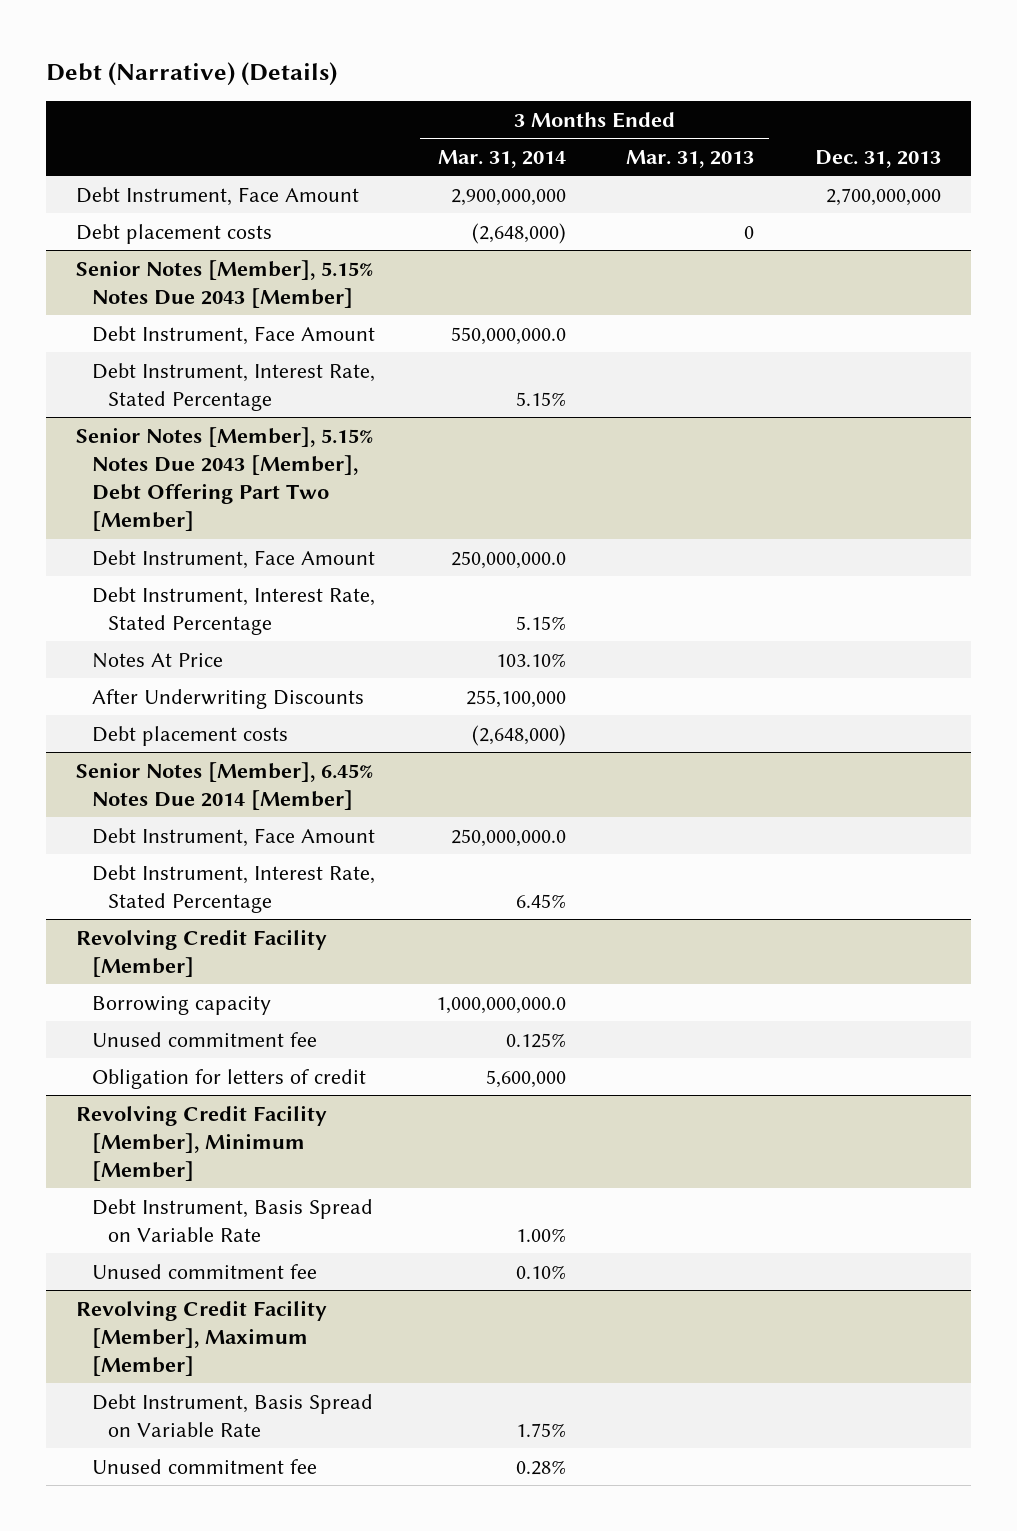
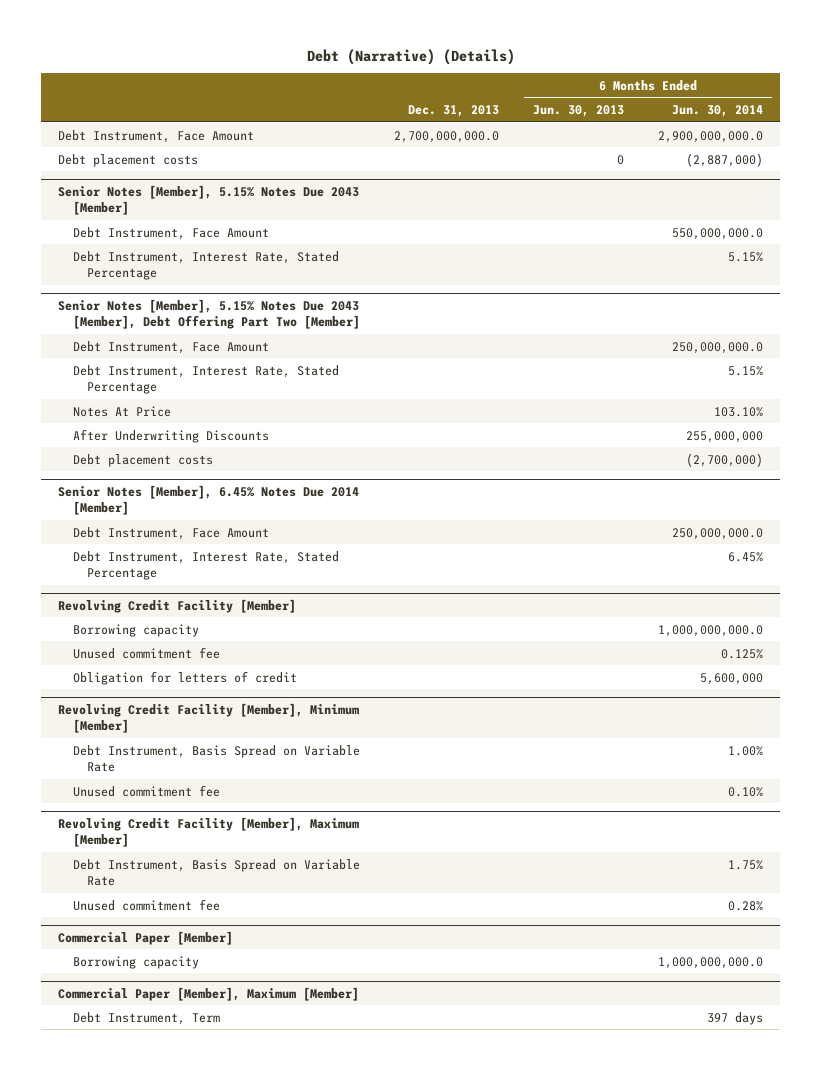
- | 3 Months Ended Mar. 31, 2014 | 3 Months Ended Mar. 31, 2013 | Dec. 31, 2013
+ | Dec. 31, 2013 | 6 Months Ended Jun. 30, 2013 | 6 Months Ended Jun. 30, 2014
- Debt Instrument, Face Amount | 2,900,000,000 | | 2,700,000,000
+ Debt Instrument, Face Amount | 2,700,000,000.0 | | 2,900,000,000.0
+ Commercial Paper [Member]
+ Borrowing capacity | | | 1,000,000,000.0
+ Commercial Paper [Member], Maximum [Member]
+ Debt Instrument, Term | | | 397 days

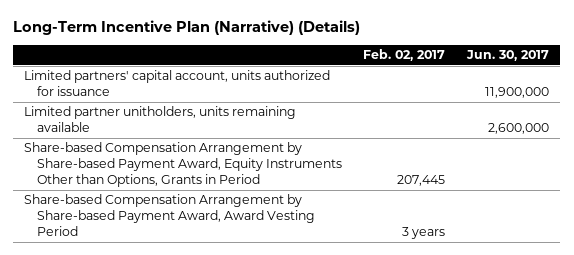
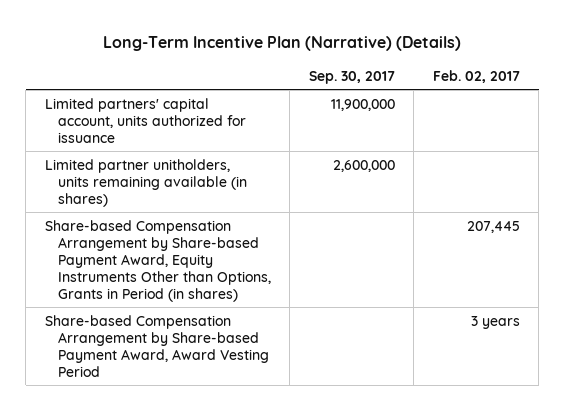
- | Feb. 02, 2017 | Jun. 30, 2017
+ | Sep. 30, 2017 | Feb. 02, 2017
- Limited partner unitholders, units remaining available | | 2,600,000
- Share-based Compensation Arrangement by Share-based Payment Award, Equity Instruments Other than Options, Grants in Period | 207,445 |
+ Limited partner unitholders, units remaining available (in shares) | 2,600,000 |
+ Share-based Compensation Arrangement by Share-based Payment Award, Equity Instruments Other than Options, Grants in Period (in shares) | | 207,445

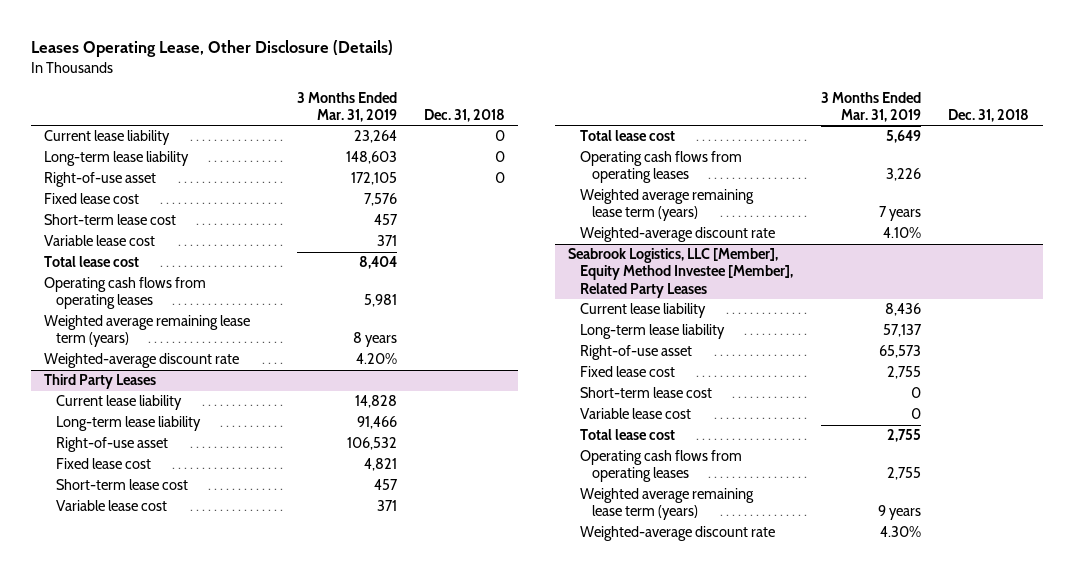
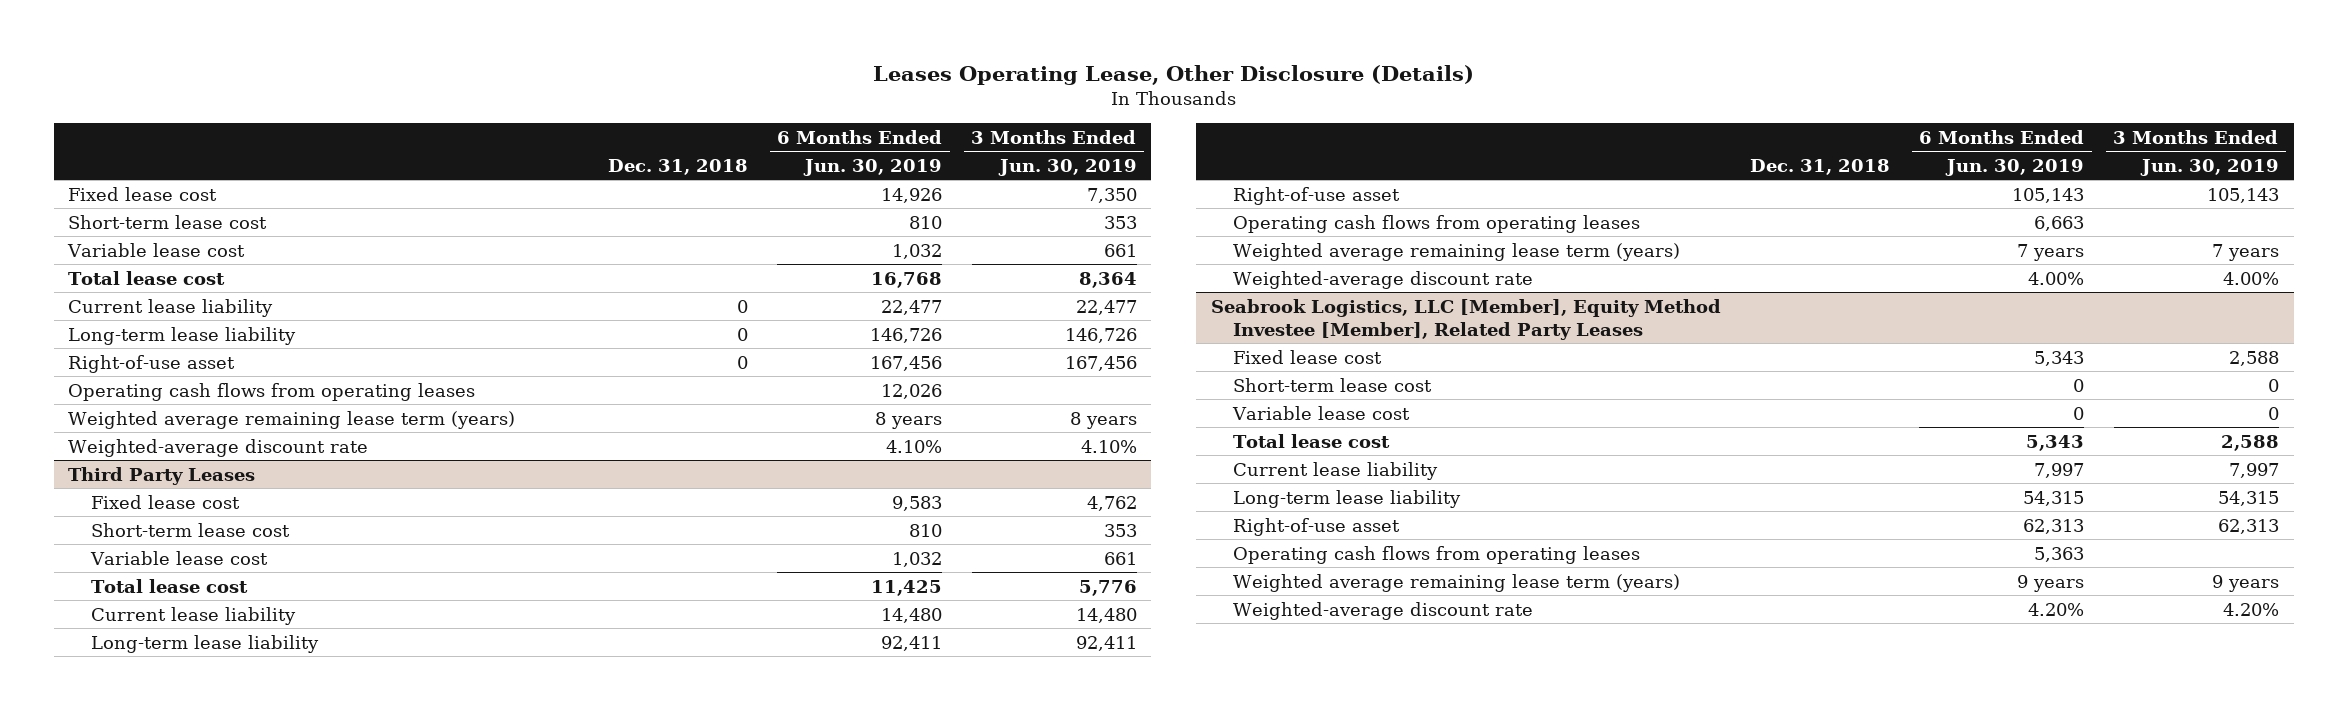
- | 3 Months Ended Mar. 31, 2019 | Dec. 31, 2018
+ | Dec. 31, 2018 | 6 Months Ended Jun. 30, 2019 | 3 Months Ended Jun. 30, 2019
moved down: Current lease liability | 0 | 22,477 | 22,477
moved down: Long-term lease liability | 0 | 146,726 | 146,726
moved down: Right-of-use asset | 0 | 167,456 | 167,456
@ Third Party Leases
moved down: Current lease liability | | 14,480 | 14,480
moved down: Long-term lease liability | | 92,411 | 92,411
moved down: Right-of-use asset | | 105,143 | 105,143
@ Seabrook Logistics, LLC [Member], Equity Method Investee [Member], Related Party Leases
moved down: Current lease liability | | 7,997 | 7,997
moved down: Long-term lease liability | | 54,315 | 54,315
moved down: Right-of-use asset | | 62,313 | 62,313

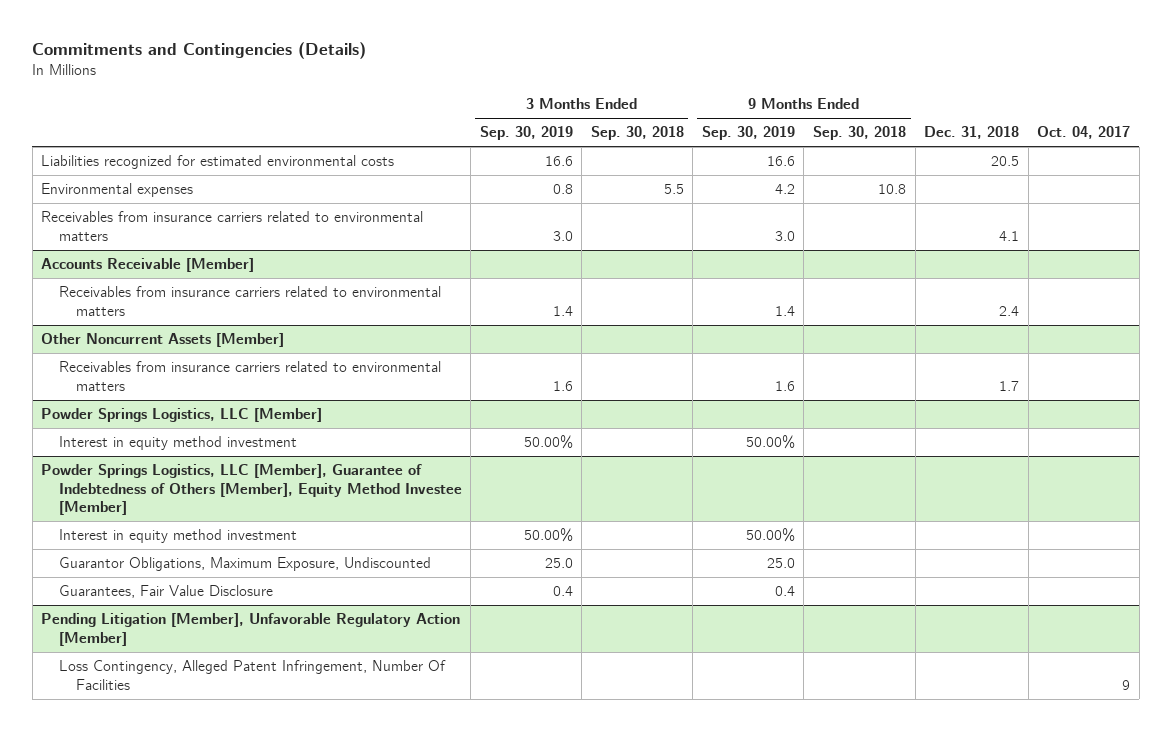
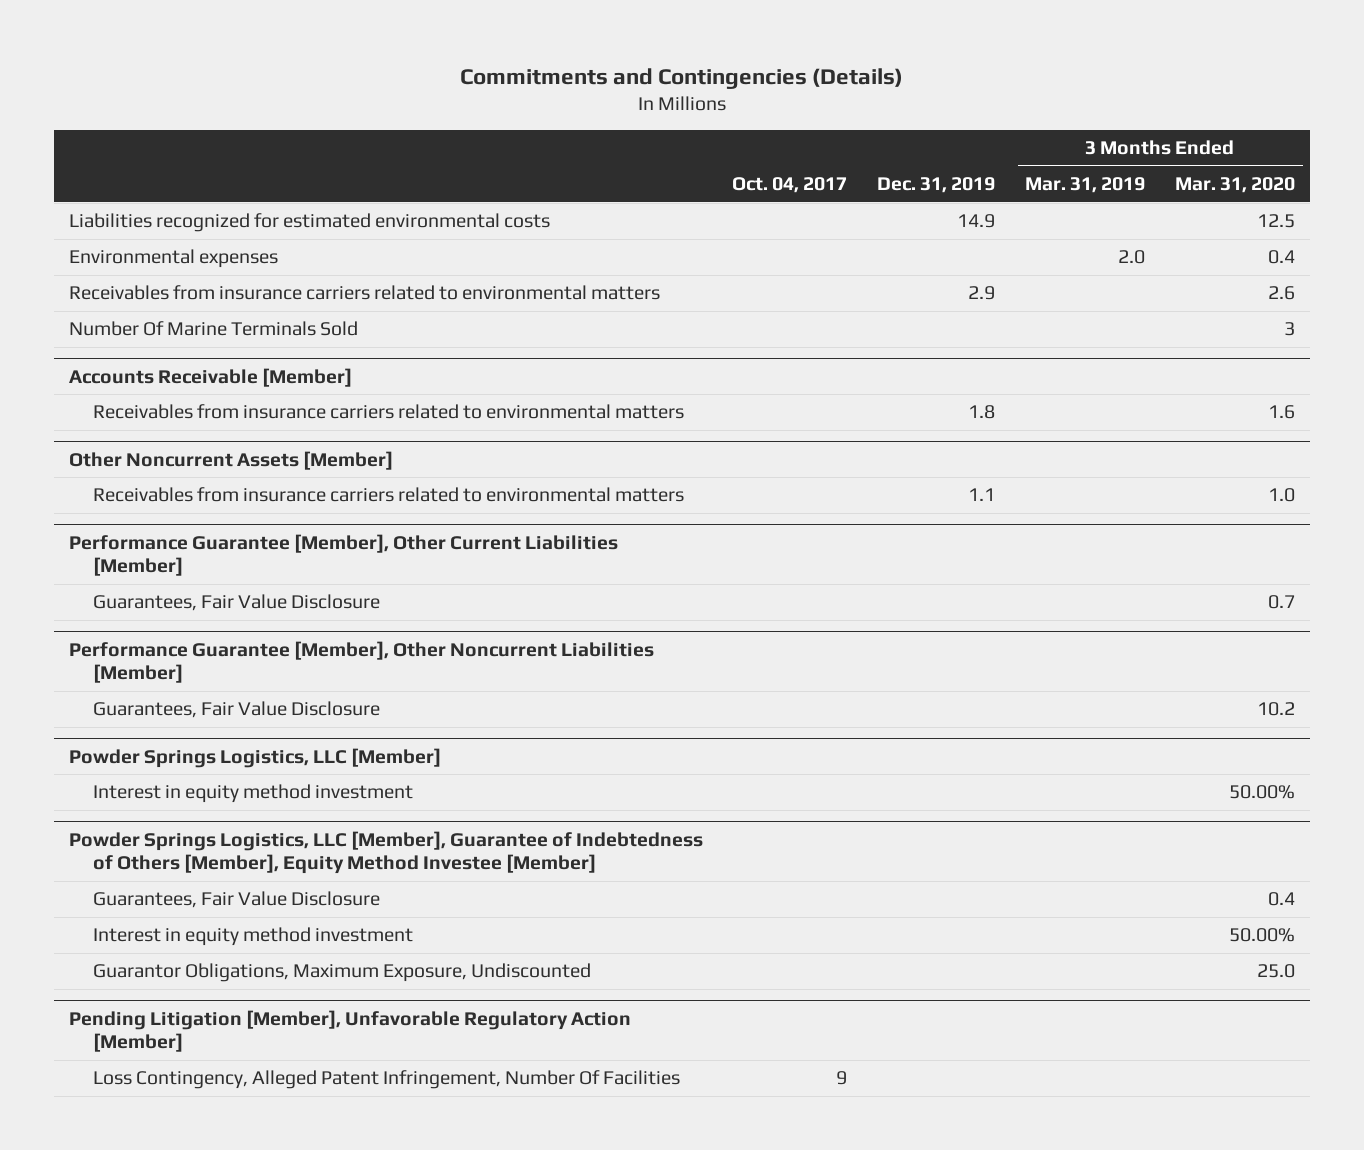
- | 3 Months Ended Sep. 30, 2019 | 3 Months Ended Sep. 30, 2018 | 9 Months Ended Sep. 30, 2019 | 9 Months Ended Sep. 30, 2018 | Dec. 31, 2018 | Oct. 04, 2017
+ | Oct. 04, 2017 | Dec. 31, 2019 | 3 Months Ended Mar. 31, 2019 | 3 Months Ended Mar. 31, 2020
+ Number Of Marine Terminals Sold | | | | 3
+ Performance Guarantee [Member], Other Current Liabilities [Member]
+ Guarantees, Fair Value Disclosure | | | | 0.7
+ Performance Guarantee [Member], Other Noncurrent Liabilities [Member]
+ Guarantees, Fair Value Disclosure | | | | 10.2
@ Powder Springs Logistics, LLC [Member], Guarantee of Indebtedness of Others [Member], Equity Method Investee [Member]
moved up: Guarantees, Fair Value Disclosure | | | | 0.4

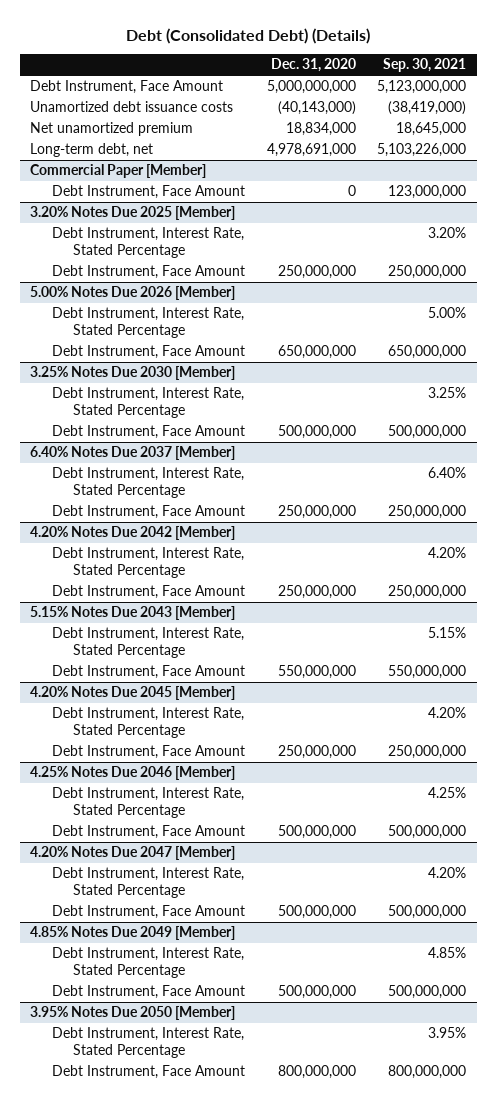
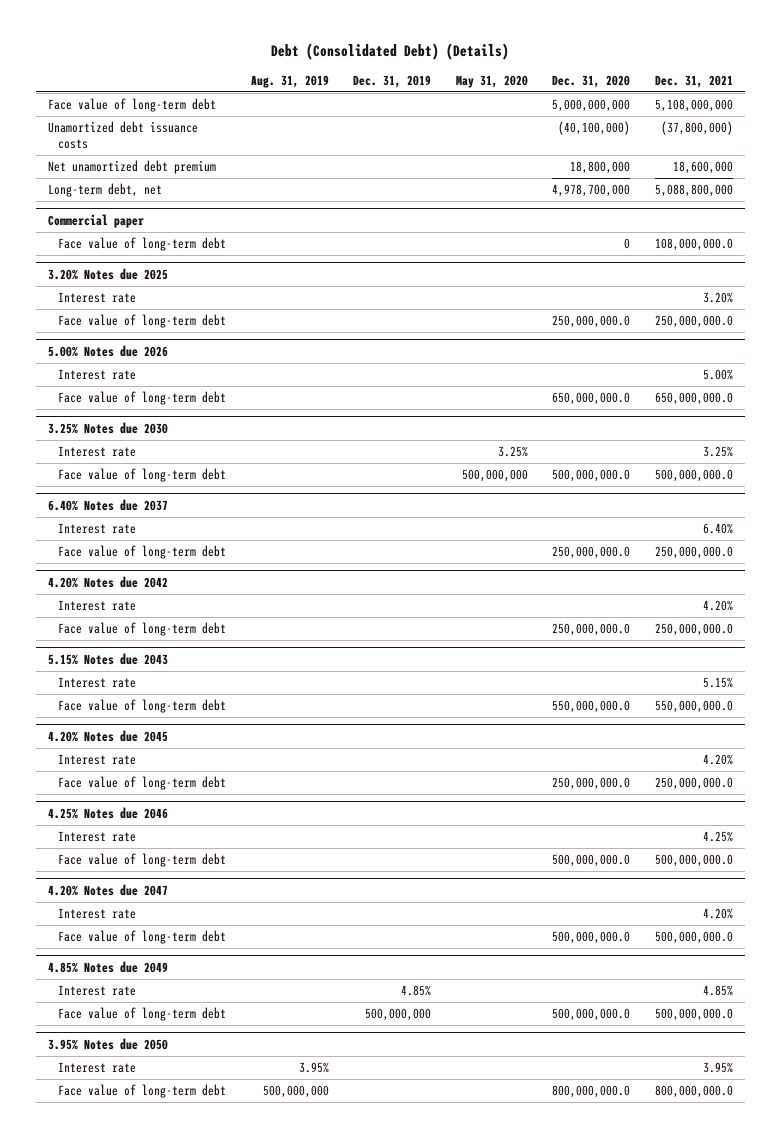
- | Dec. 31, 2020 | Sep. 30, 2021
+ | Aug. 31, 2019 | Dec. 31, 2019 | May 31, 2020 | Dec. 31, 2020 | Dec. 31, 2021
- Debt Instrument, Face Amount | 5,000,000,000 | 5,123,000,000
- Unamortized debt issuance costs | (40,143,000) | (38,419,000)
- Net unamortized premium | 18,834,000 | 18,645,000
- Long-term debt, net | 4,978,691,000 | 5,103,226,000
- Commercial Paper [Member]
- Debt Instrument, Face Amount | 0 | 123,000,000
- 3.20% Notes Due 2025 [Member]
- Debt Instrument, Interest Rate, Stated Percentage | | 3.20%
- Debt Instrument, Face Amount | 250,000,000 | 250,000,000
- 5.00% Notes Due 2026 [Member]
- Debt Instrument, Interest Rate, Stated Percentage | | 5.00%
- Debt Instrument, Face Amount | 650,000,000 | 650,000,000
- 3.25% Notes Due 2030 [Member]
- Debt Instrument, Interest Rate, Stated Percentage | | 3.25%
- Debt Instrument, Face Amount | 500,000,000 | 500,000,000
- 6.40% Notes Due 2037 [Member]
- Debt Instrument, Interest Rate, Stated Percentage | | 6.40%
- Debt Instrument, Face Amount | 250,000,000 | 250,000,000
- 4.20% Notes Due 2042 [Member]
- Debt Instrument, Interest Rate, Stated Percentage | | 4.20%
- Debt Instrument, Face Amount | 250,000,000 | 250,000,000
- 5.15% Notes Due 2043 [Member]
- Debt Instrument, Interest Rate, Stated Percentage | | 5.15%
- Debt Instrument, Face Amount | 550,000,000 | 550,000,000
- 4.20% Notes Due 2045 [Member]
- Debt Instrument, Interest Rate, Stated Percentage | | 4.20%
- Debt Instrument, Face Amount | 250,000,000 | 250,000,000
- 4.25% Notes Due 2046 [Member]
- Debt Instrument, Interest Rate, Stated Percentage | | 4.25%
- Debt Instrument, Face Amount | 500,000,000 | 500,000,000
- 4.20% Notes Due 2047 [Member]
- Debt Instrument, Interest Rate, Stated Percentage | | 4.20%
- Debt Instrument, Face Amount | 500,000,000 | 500,000,000
- 4.85% Notes Due 2049 [Member]
- Debt Instrument, Interest Rate, Stated Percentage | | 4.85%
- Debt Instrument, Face Amount | 500,000,000 | 500,000,000
- 3.95% Notes Due 2050 [Member]
- Debt Instrument, Interest Rate, Stated Percentage | | 3.95%
- Debt Instrument, Face Amount | 800,000,000 | 800,000,000
+ Face value of long-term debt | | | | 5,000,000,000 | 5,108,000,000
+ Unamortized debt issuance costs | | | | (40,100,000) | (37,800,000)
+ Net unamortized debt premium | | | | 18,800,000 | 18,600,000
+ Long-term debt, net | | | | 4,978,700,000 | 5,088,800,000
+ Commercial paper
+ Face value of long-term debt | | | | 0 | 108,000,000.0
+ 3.20% Notes due 2025
+ Interest rate | | | | | 3.20%
+ Face value of long-term debt | | | | 250,000,000.0 | 250,000,000.0
+ 5.00% Notes due 2026
+ Interest rate | | | | | 5.00%
+ Face value of long-term debt | | | | 650,000,000.0 | 650,000,000.0
+ 3.25% Notes due 2030
+ Interest rate | | | 3.25% | | 3.25%
+ Face value of long-term debt | | | 500,000,000 | 500,000,000.0 | 500,000,000.0
+ 6.40% Notes due 2037
+ Interest rate | | | | | 6.40%
+ Face value of long-term debt | | | | 250,000,000.0 | 250,000,000.0
+ 4.20% Notes due 2042
+ Interest rate | | | | | 4.20%
+ Face value of long-term debt | | | | 250,000,000.0 | 250,000,000.0
+ 5.15% Notes due 2043
+ Interest rate | | | | | 5.15%
+ Face value of long-term debt | | | | 550,000,000.0 | 550,000,000.0
+ 4.20% Notes due 2045
+ Interest rate | | | | | 4.20%
+ Face value of long-term debt | | | | 250,000,000.0 | 250,000,000.0
+ 4.25% Notes due 2046
+ Interest rate | | | | | 4.25%
+ Face value of long-term debt | | | | 500,000,000.0 | 500,000,000.0
+ 4.20% Notes due 2047
+ Interest rate | | | | | 4.20%
+ Face value of long-term debt | | | | 500,000,000.0 | 500,000,000.0
+ 4.85% Notes due 2049
+ Interest rate | | 4.85% | | | 4.85%
+ Face value of long-term debt | | 500,000,000 | | 500,000,000.0 | 500,000,000.0
+ 3.95% Notes due 2050
+ Interest rate | 3.95% | | | | 3.95%
+ Face value of long-term debt | 500,000,000 | | | 800,000,000.0 | 800,000,000.0

